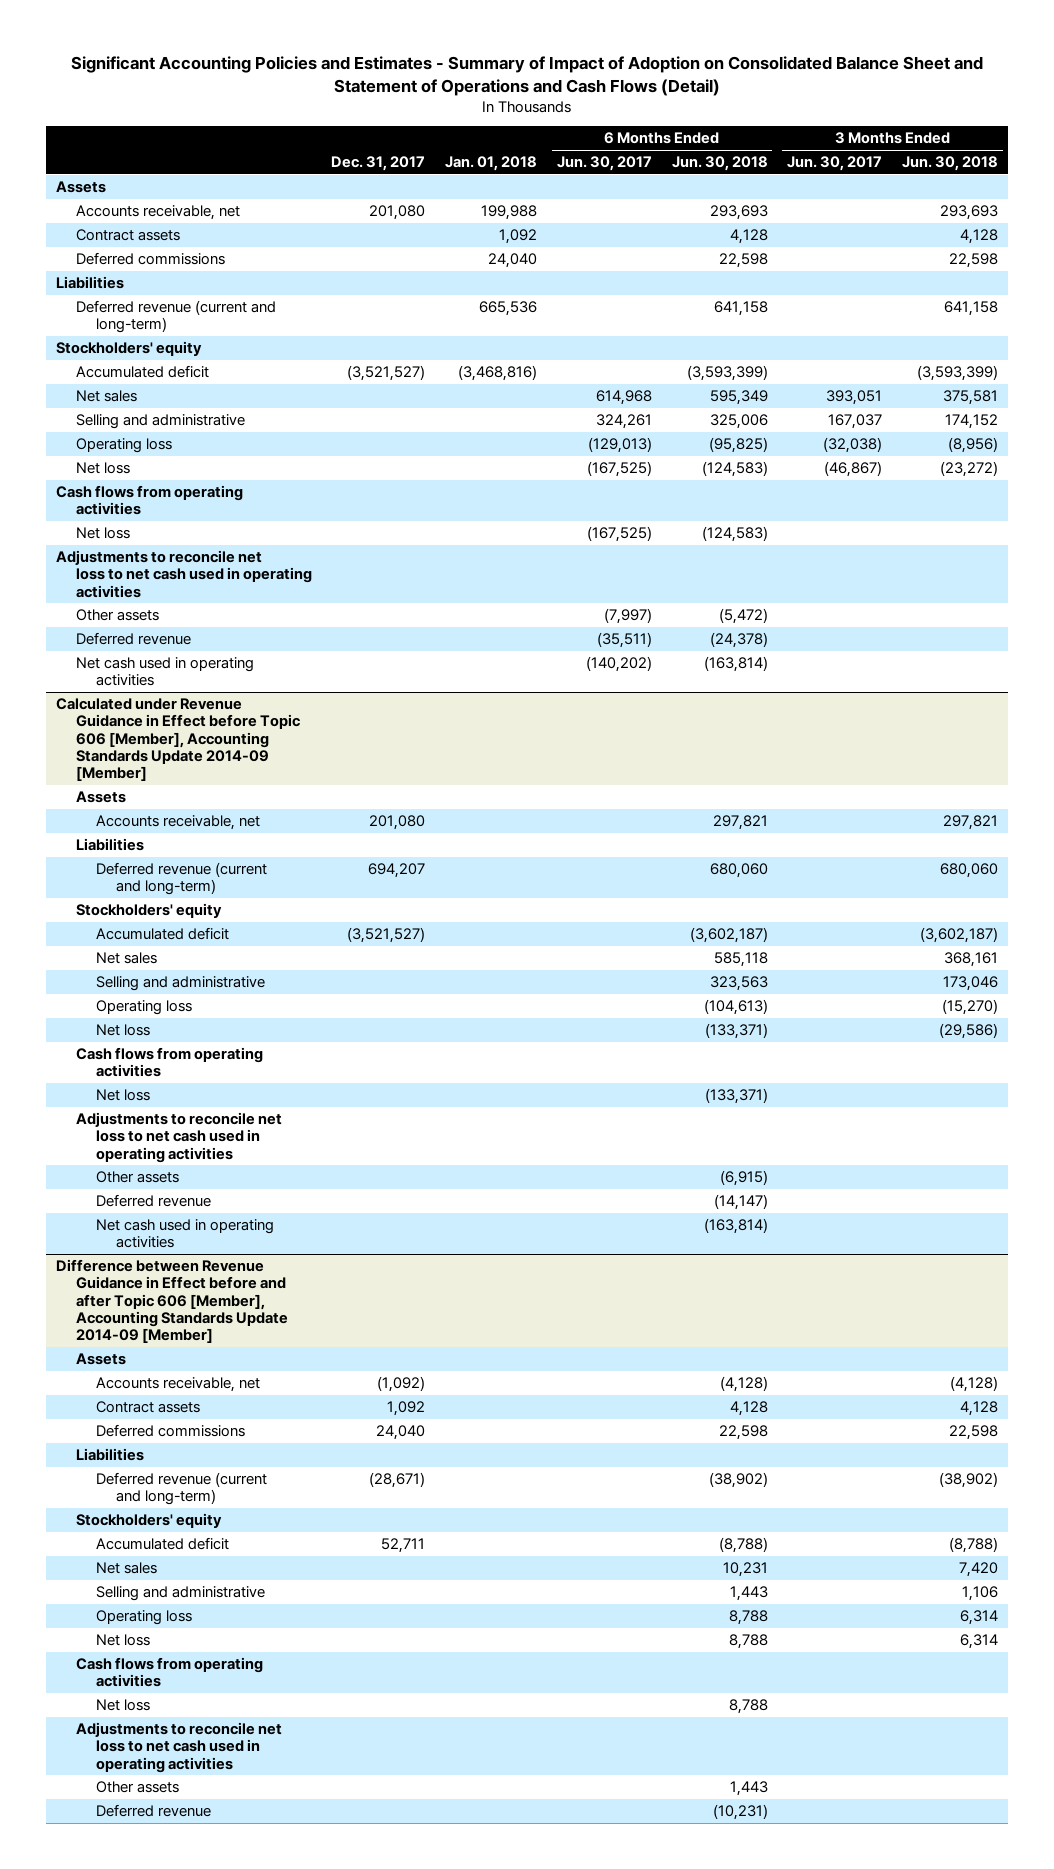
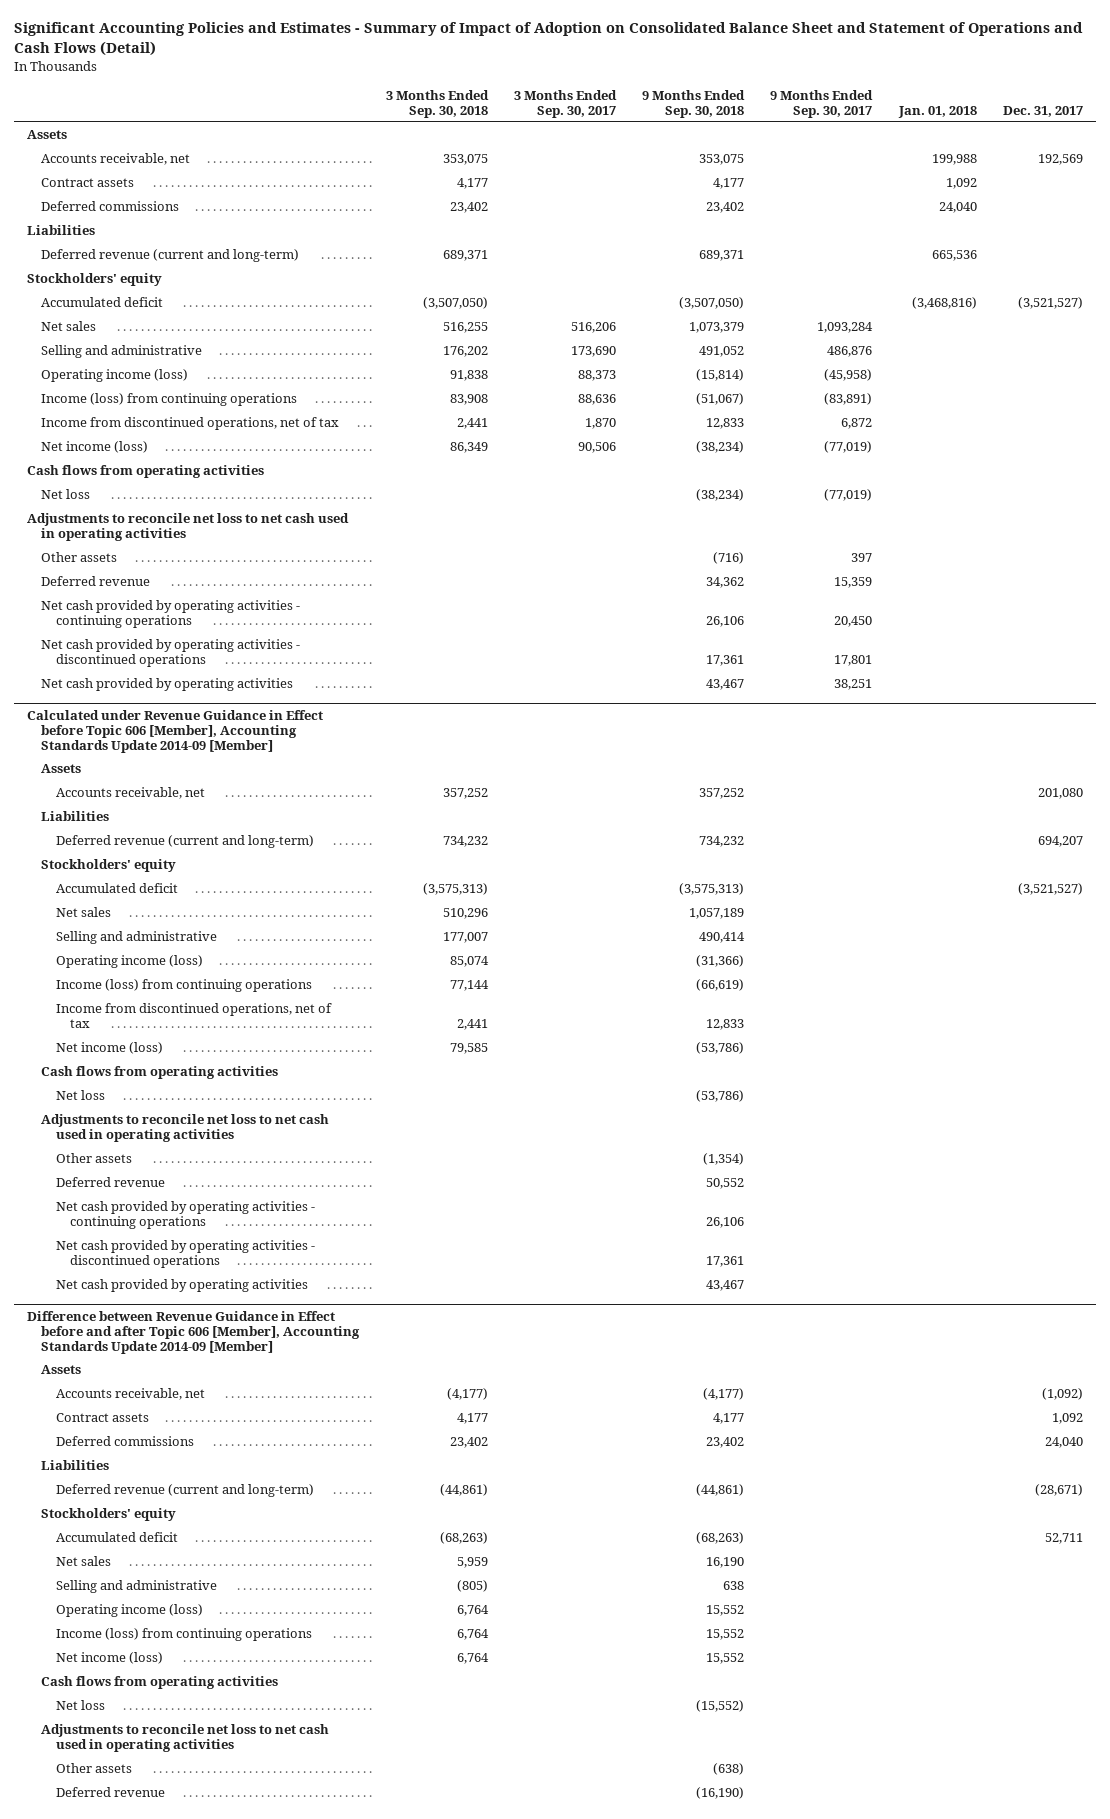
- | Dec. 31, 2017 | Jan. 01, 2018 | 6 Months Ended Jun. 30, 2017 | 6 Months Ended Jun. 30, 2018 | 3 Months Ended Jun. 30, 2017 | 3 Months Ended Jun. 30, 2018
+ | 3 Months Ended Sep. 30, 2018 | 3 Months Ended Sep. 30, 2017 | 9 Months Ended Sep. 30, 2018 | 9 Months Ended Sep. 30, 2017 | Jan. 01, 2018 | Dec. 31, 2017
- Accounts receivable, net | 201,080 | 199,988 | | 293,693 | | 293,693
+ Accounts receivable, net | 353,075 | | 353,075 | | 199,988 | 192,569
- Operating loss | | | (129,013) | (95,825) | (32,038) | (8,956)
- Net loss | | | (167,525) | (124,583) | (46,867) | (23,272)
+ Operating income (loss) | 91,838 | 88,373 | (15,814) | (45,958) | |
+ Income (loss) from continuing operations | 83,908 | 88,636 | (51,067) | (83,891) | |
+ Income from discontinued operations, net of tax | 2,441 | 1,870 | 12,833 | 6,872 | |
+ Net income (loss) | 86,349 | 90,506 | (38,234) | (77,019) | |
- Net cash used in operating activities | | | (140,202) | (163,814) | |
+ Net cash provided by operating activities - continuing operations | | | 26,106 | 20,450 | |
+ Net cash provided by operating activities - discontinued operations | | | 17,361 | 17,801 | |
+ Net cash provided by operating activities | | | 43,467 | 38,251 | |
@ Calculated under Revenue Guidance in Effect before Topic 606 [Member], Accounting Standards Update 2014-09 [Member]
- Operating loss | | | | (104,613) | | (15,270)
- Net loss | | | | (133,371) | | (29,586)
+ Operating income (loss) | 85,074 | | (31,366) | | |
+ Income (loss) from continuing operations | 77,144 | | (66,619) | | |
+ Income from discontinued operations, net of tax | 2,441 | | 12,833 | | |
+ Net income (loss) | 79,585 | | (53,786) | | |
- Net cash used in operating activities | | | | (163,814) | |
+ Net cash provided by operating activities - continuing operations | | | 26,106 | | |
+ Net cash provided by operating activities - discontinued operations | | | 17,361 | | |
+ Net cash provided by operating activities | | | 43,467 | | |
@ Difference between Revenue Guidance in Effect before and after Topic 606 [Member], Accounting Standards Update 2014-09 [Member]
- Operating loss | | | | 8,788 | | 6,314
- Net loss | | | | 8,788 | | 6,314
+ Operating income (loss) | 6,764 | | 15,552 | | |
+ Income (loss) from continuing operations | 6,764 | | 15,552 | | |
+ Net income (loss) | 6,764 | | 15,552 | | |

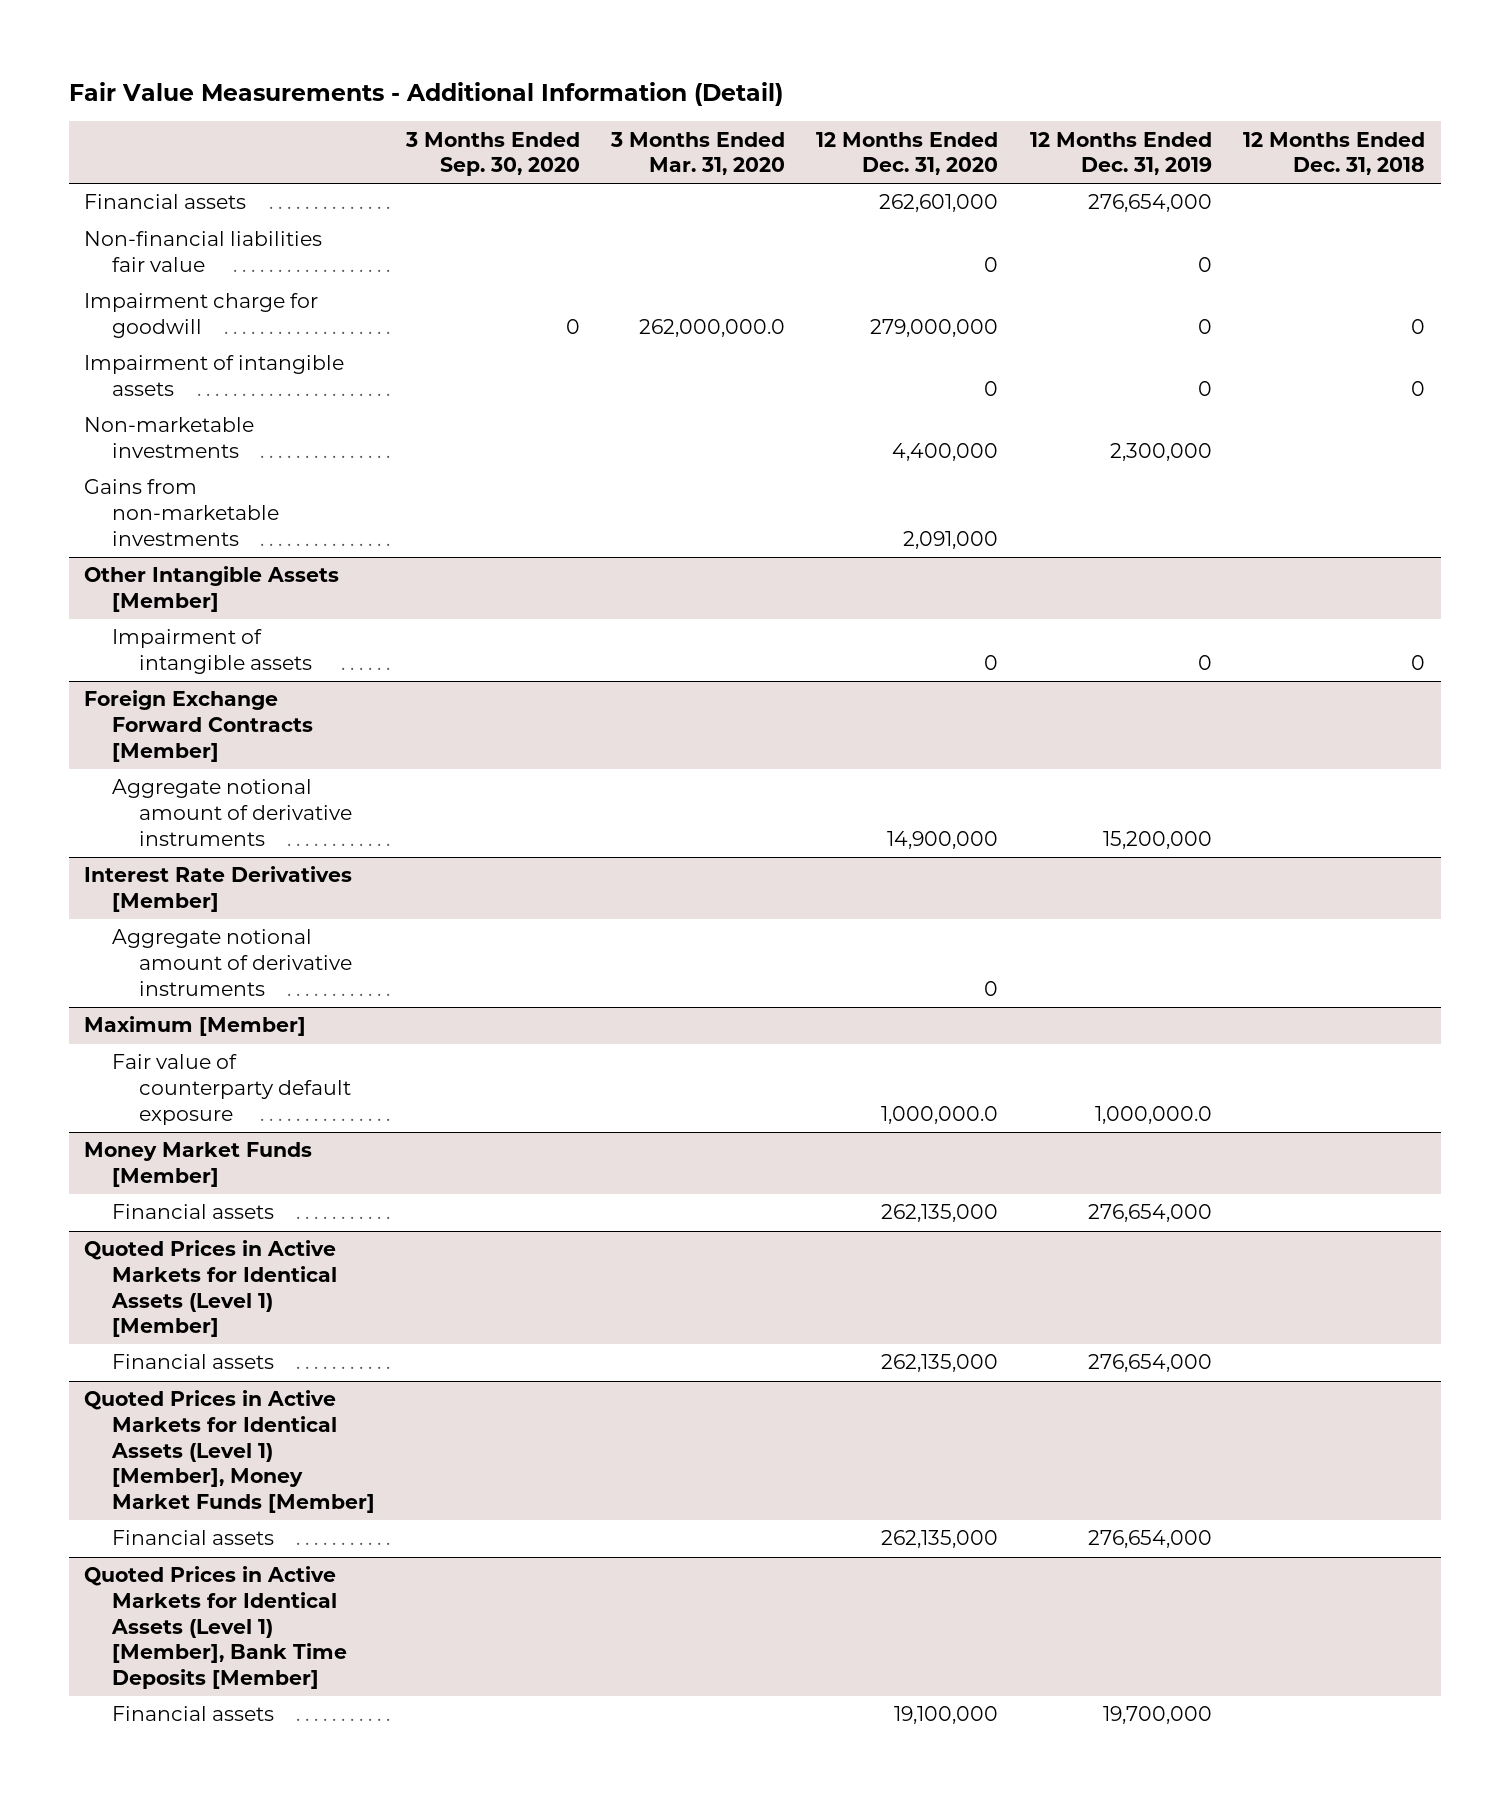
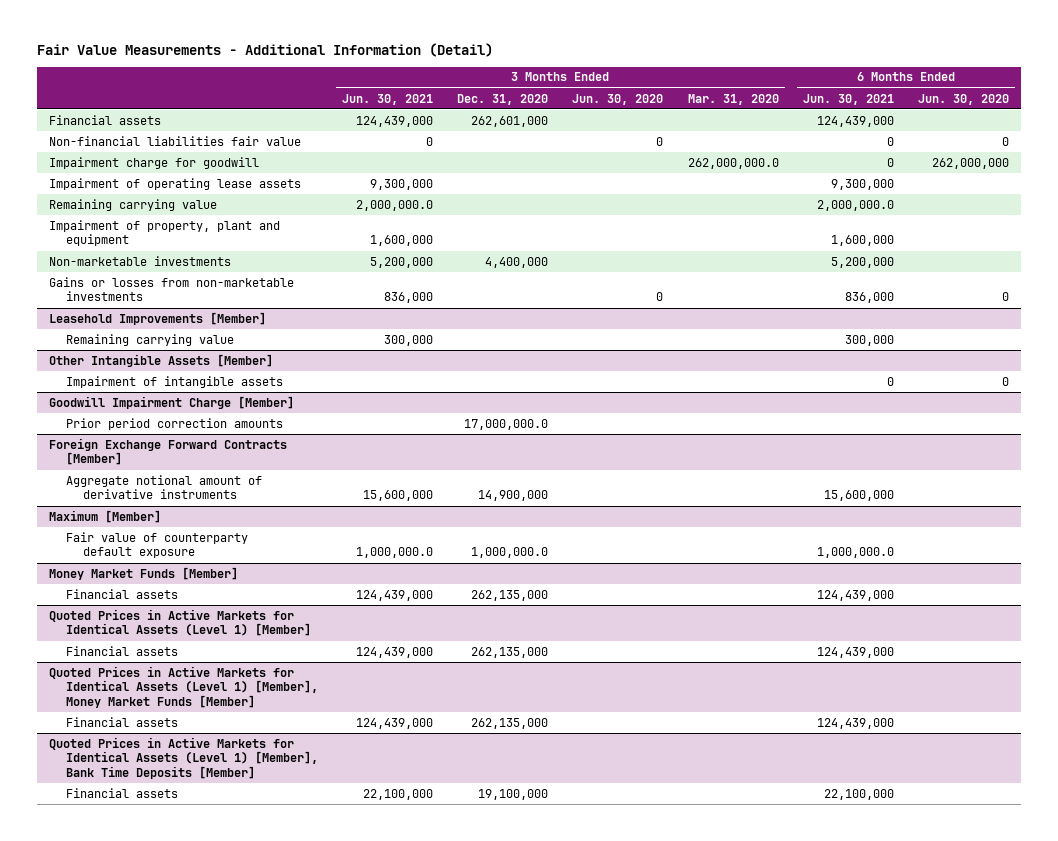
- | 3 Months Ended Sep. 30, 2020 | 3 Months Ended Mar. 31, 2020 | 12 Months Ended Dec. 31, 2020 | 12 Months Ended Dec. 31, 2019 | 12 Months Ended Dec. 31, 2018
+ | 3 Months Ended Jun. 30, 2021 | 3 Months Ended Dec. 31, 2020 | 3 Months Ended Jun. 30, 2020 | 3 Months Ended Mar. 31, 2020 | 6 Months Ended Jun. 30, 2021 | 6 Months Ended Jun. 30, 2020
- Impairment of intangible assets | | | 0 | 0 | 0
+ Impairment of operating lease assets | 9,300,000 | | | | 9,300,000 |
+ Remaining carrying value | 2,000,000.0 | | | | 2,000,000.0 |
+ Impairment of property, plant and equipment | 1,600,000 | | | | 1,600,000 |
- Gains from non-marketable investments | | | 2,091,000 | |
+ Gains or losses from non-marketable investments | 836,000 | | 0 | | 836,000 | 0
+ Leasehold Improvements [Member]
+ Remaining carrying value | 300,000 | | | | 300,000 |
+ Goodwill Impairment Charge [Member]
+ Prior period correction amounts | | 17,000,000.0 | | | |
- Interest Rate Derivatives [Member]
- Aggregate notional amount of derivative instruments | | | 0 | |

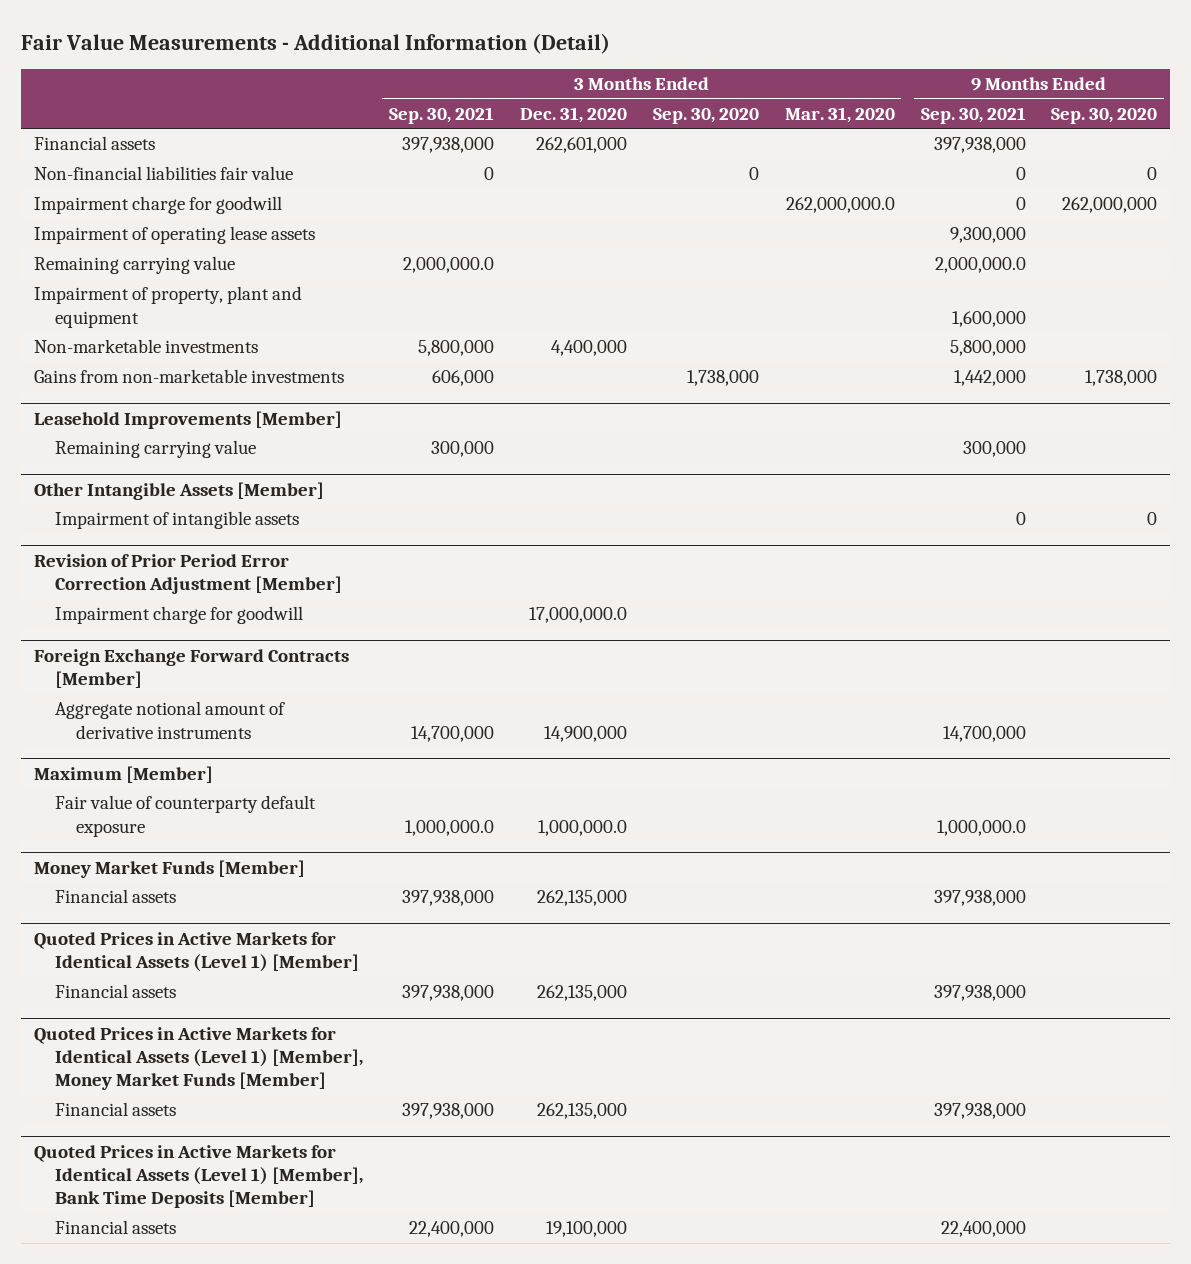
- | 3 Months Ended Jun. 30, 2021 | 3 Months Ended Dec. 31, 2020 | 3 Months Ended Jun. 30, 2020 | 3 Months Ended Mar. 31, 2020 | 6 Months Ended Jun. 30, 2021 | 6 Months Ended Jun. 30, 2020
+ | 3 Months Ended Sep. 30, 2021 | 3 Months Ended Dec. 31, 2020 | 3 Months Ended Sep. 30, 2020 | 3 Months Ended Mar. 31, 2020 | 9 Months Ended Sep. 30, 2021 | 9 Months Ended Sep. 30, 2020
- Gains or losses from non-marketable investments | 836,000 | | 0 | | 836,000 | 0
+ Gains from non-marketable investments | 606,000 | | 1,738,000 | | 1,442,000 | 1,738,000
- Goodwill Impairment Charge [Member]
- Prior period correction amounts | | 17,000,000.0 | | | |
+ Revision of Prior Period Error Correction Adjustment [Member]
+ Impairment charge for goodwill | | 17,000,000.0 | | | |

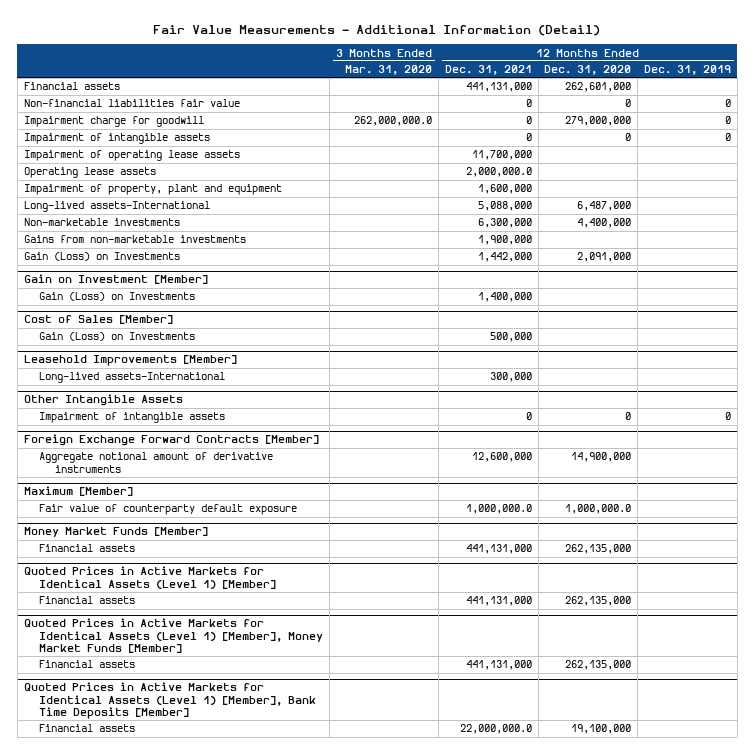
- | 3 Months Ended Sep. 30, 2021 | 3 Months Ended Dec. 31, 2020 | 3 Months Ended Sep. 30, 2020 | 3 Months Ended Mar. 31, 2020 | 9 Months Ended Sep. 30, 2021 | 9 Months Ended Sep. 30, 2020
+ | 3 Months Ended Mar. 31, 2020 | 12 Months Ended Dec. 31, 2021 | 12 Months Ended Dec. 31, 2020 | 12 Months Ended Dec. 31, 2019
+ Impairment of intangible assets | | 0 | 0 | 0
- Remaining carrying value | 2,000,000.0 | | | | 2,000,000.0 |
+ Operating lease assets | | 2,000,000.0 | |
+ Long-lived assets-International | | 5,088,000 | 6,487,000 |
+ Gain (Loss) on Investments | | 1,442,000 | 2,091,000 |
+ Gain on Investment [Member]
+ Gain (Loss) on Investments | | 1,400,000 | |
+ Cost of Sales [Member]
+ Gain (Loss) on Investments | | 500,000 | |
@ Leasehold Improvements [Member]
- Remaining carrying value | 300,000 | | | | 300,000 |
- Other Intangible Assets [Member]
@ Leasehold Improvements [Member]
+ Long-lived assets-International | | 300,000 | |
+ Other Intangible Assets
- Revision of Prior Period Error Correction Adjustment [Member]
- Impairment charge for goodwill | | 17,000,000.0 | | | |

